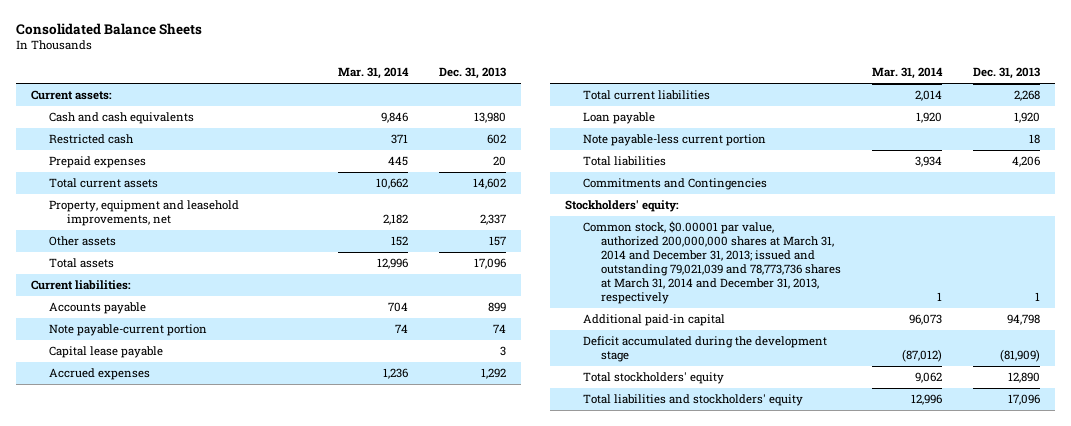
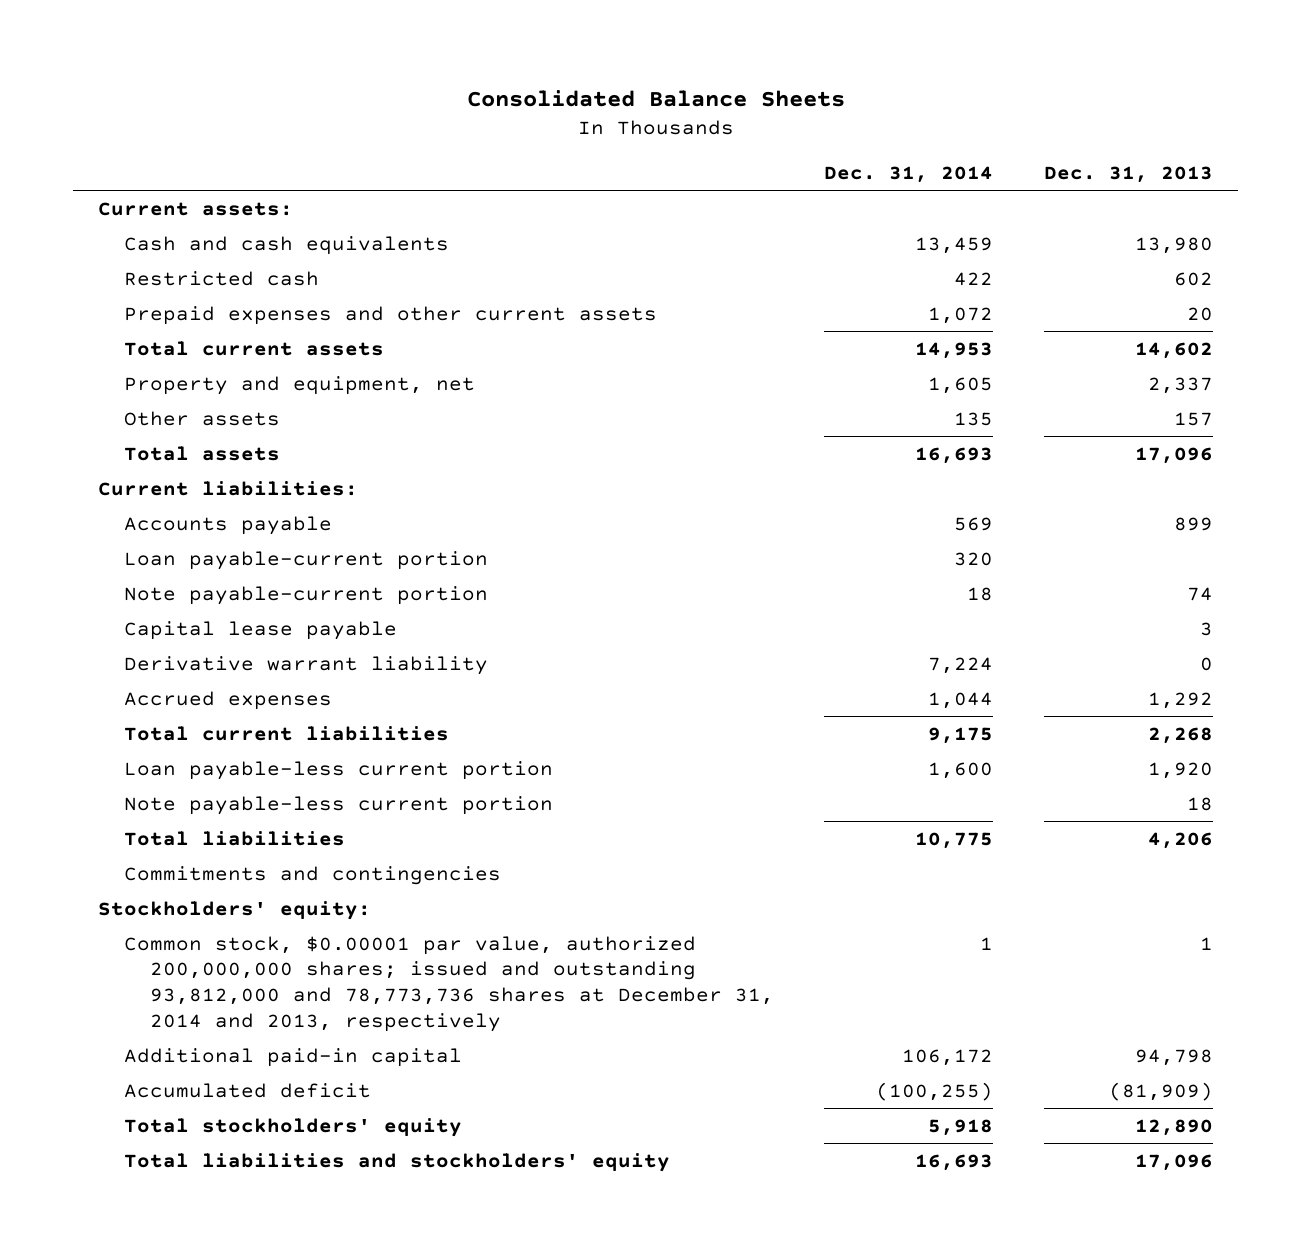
- | Mar. 31, 2014 | Dec. 31, 2013
+ | Dec. 31, 2014 | Dec. 31, 2013
- Prepaid expenses | 445 | 20
+ Prepaid expenses and other current assets | 1,072 | 20
- Property, equipment and leasehold improvements, net | 2,182 | 2,337
+ Property and equipment, net | 1,605 | 2,337
+ Loan payable-current portion | 320 |
+ Derivative warrant liability | 7,224 | 0
- Loan payable | 1,920 | 1,920
+ Loan payable-less current portion | 1,600 | 1,920
- Commitments and Contingencies
+ Commitments and contingencies
- Common stock, $0.00001 par value, authorized 200,000,000 shares at March 31, 2014 and December 31, 2013; issued and outstanding 79,021,039 and 78,773,736 shares at March 31, 2014 and December 31, 2013, respectively | 1 | 1
+ Common stock, $0.00001 par value, authorized 200,000,000 shares; issued and outstanding 93,812,000 and 78,773,736 shares at December 31, 2014 and 2013, respectively | 1 | 1
- Deficit accumulated during the development stage | (87,012) | (81,909)
+ Accumulated deficit | (100,255) | (81,909)

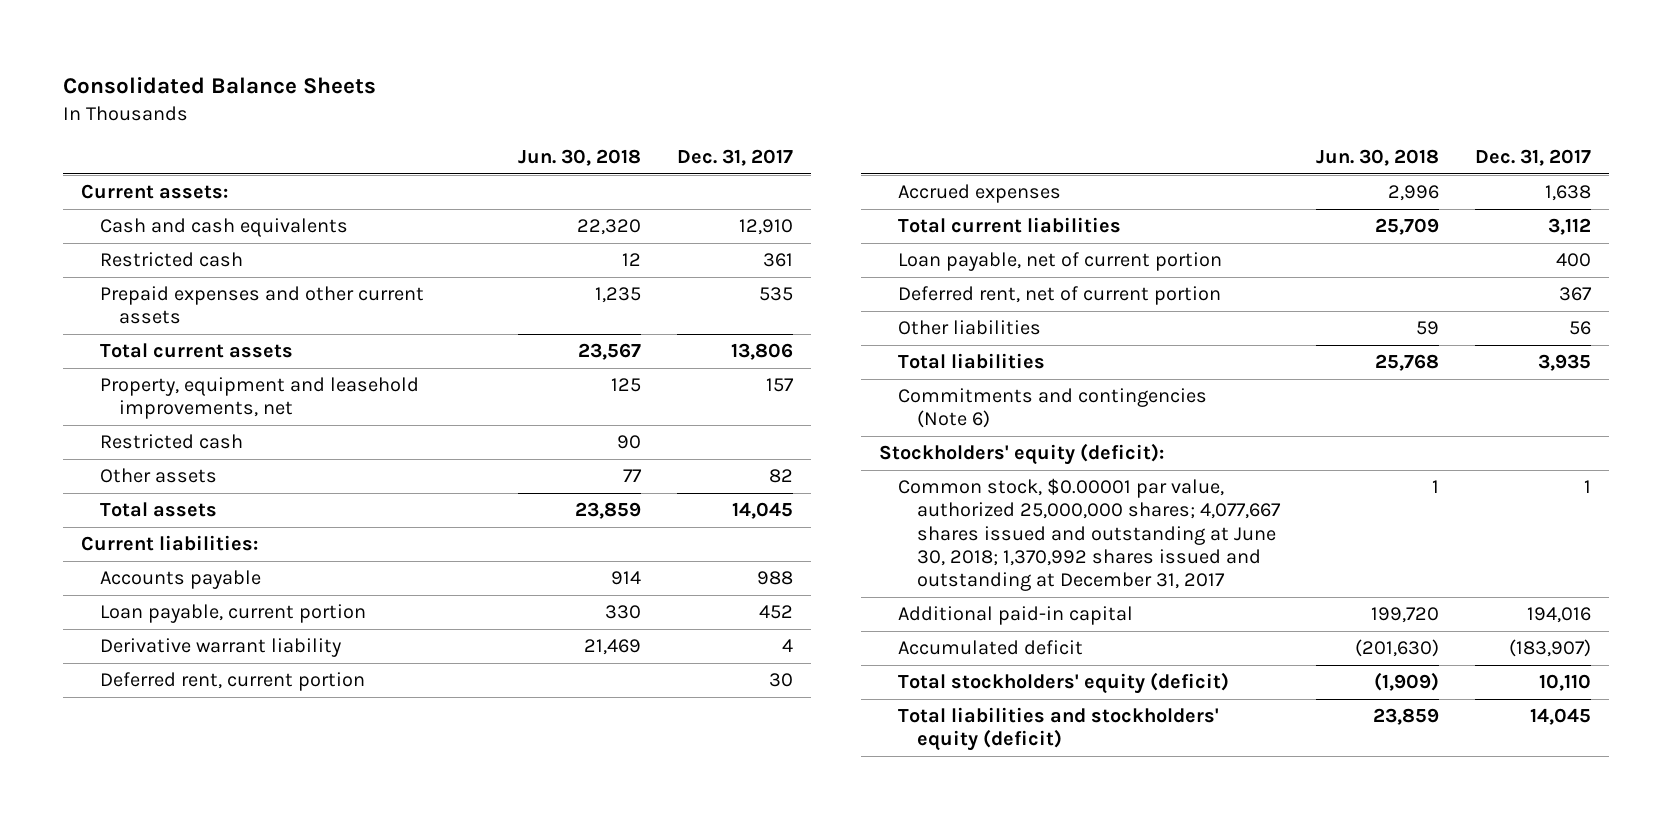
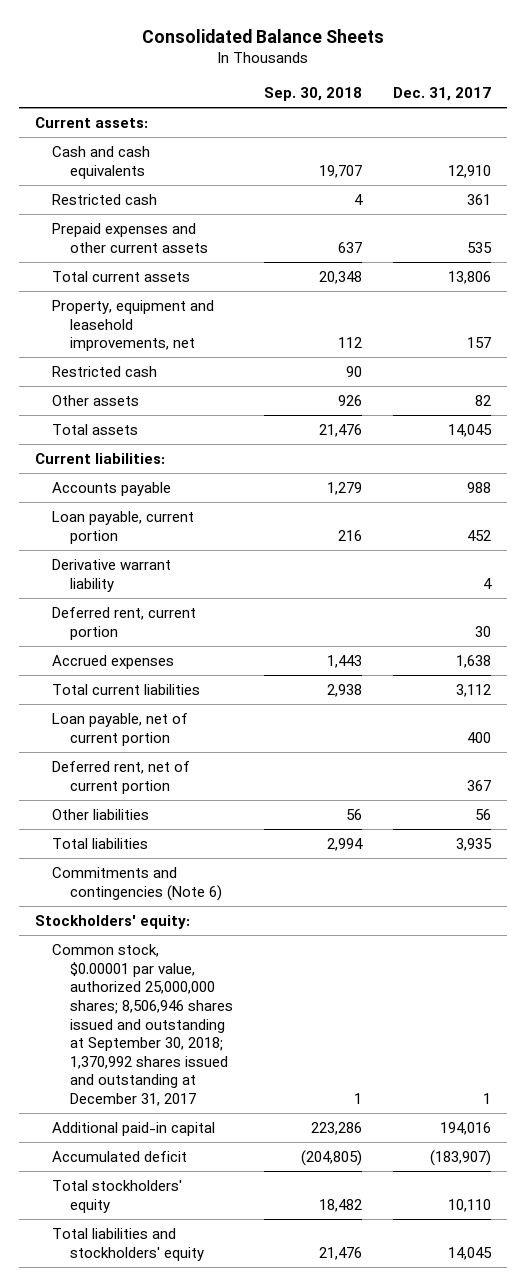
- | Jun. 30, 2018 | Dec. 31, 2017
+ | Sep. 30, 2018 | Dec. 31, 2017
- Stockholders' equity (deficit):
- Common stock, $0.00001 par value, authorized 25,000,000 shares; 4,077,667 shares issued and outstanding at June 30, 2018; 1,370,992 shares issued and outstanding at December 31, 2017 | 1 | 1
+ Stockholders' equity:
+ Common stock, $0.00001 par value, authorized 25,000,000 shares; 8,506,946 shares issued and outstanding at September 30, 2018; 1,370,992 shares issued and outstanding at December 31, 2017 | 1 | 1
- Total stockholders' equity (deficit) | (1,909) | 10,110
- Total liabilities and stockholders' equity (deficit) | 23,859 | 14,045
+ Total stockholders' equity | 18,482 | 10,110
+ Total liabilities and stockholders' equity | 21,476 | 14,045

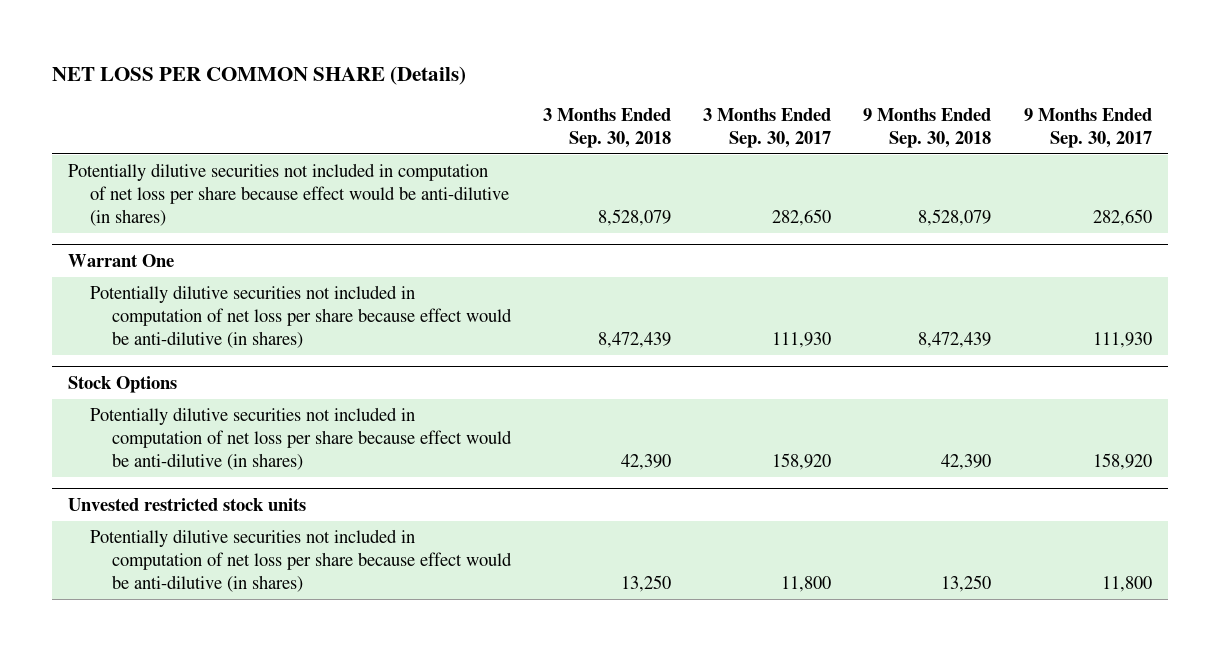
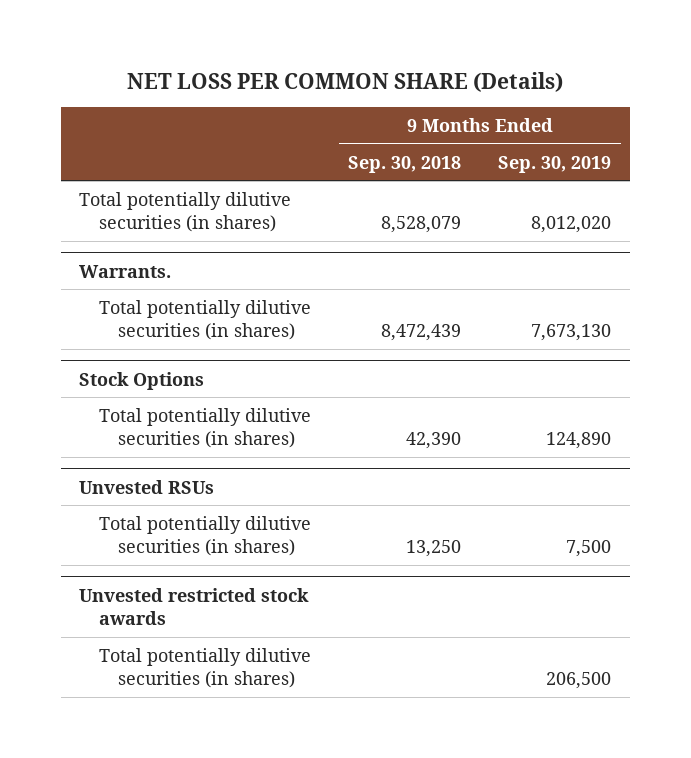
- | 3 Months Ended Sep. 30, 2018 | 3 Months Ended Sep. 30, 2017 | 9 Months Ended Sep. 30, 2018 | 9 Months Ended Sep. 30, 2017
+ | 9 Months Ended Sep. 30, 2018 | 9 Months Ended Sep. 30, 2019
- Potentially dilutive securities not included in computation of net loss per share because effect would be anti-dilutive (in shares) | 8,528,079 | 282,650 | 8,528,079 | 282,650
- Warrant One
- Potentially dilutive securities not included in computation of net loss per share because effect would be anti-dilutive (in shares) | 8,472,439 | 111,930 | 8,472,439 | 111,930
+ Total potentially dilutive securities (in shares) | 8,528,079 | 8,012,020
+ Warrants.
+ Total potentially dilutive securities (in shares) | 8,472,439 | 7,673,130
@ Stock Options
- Potentially dilutive securities not included in computation of net loss per share because effect would be anti-dilutive (in shares) | 42,390 | 158,920 | 42,390 | 158,920
- Unvested restricted stock units
- Potentially dilutive securities not included in computation of net loss per share because effect would be anti-dilutive (in shares) | 13,250 | 11,800 | 13,250 | 11,800
@ Stock Options
+ Total potentially dilutive securities (in shares) | 42,390 | 124,890
+ Unvested RSUs
+ Total potentially dilutive securities (in shares) | 13,250 | 7,500
+ Unvested restricted stock awards
+ Total potentially dilutive securities (in shares) | | 206,500

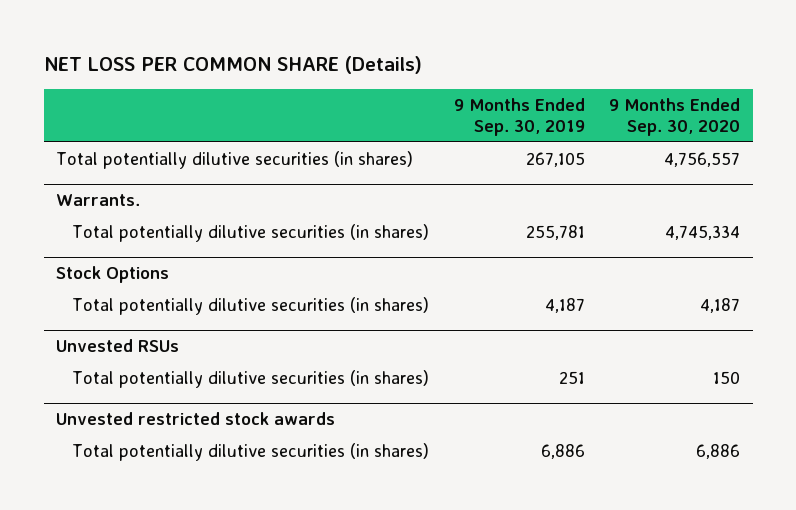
- | 9 Months Ended Sep. 30, 2018 | 9 Months Ended Sep. 30, 2019
+ | 9 Months Ended Sep. 30, 2019 | 9 Months Ended Sep. 30, 2020
- Total potentially dilutive securities (in shares) | 8,528,079 | 8,012,020
+ Total potentially dilutive securities (in shares) | 267,105 | 4,756,557
@ Warrants.
- Total potentially dilutive securities (in shares) | 8,472,439 | 7,673,130
+ Total potentially dilutive securities (in shares) | 255,781 | 4,745,334
@ Stock Options
- Total potentially dilutive securities (in shares) | 42,390 | 124,890
+ Total potentially dilutive securities (in shares) | 4,187 | 4,187
@ Unvested RSUs
- Total potentially dilutive securities (in shares) | 13,250 | 7,500
+ Total potentially dilutive securities (in shares) | 251 | 150
@ Unvested restricted stock awards
- Total potentially dilutive securities (in shares) | | 206,500
+ Total potentially dilutive securities (in shares) | 6,886 | 6,886

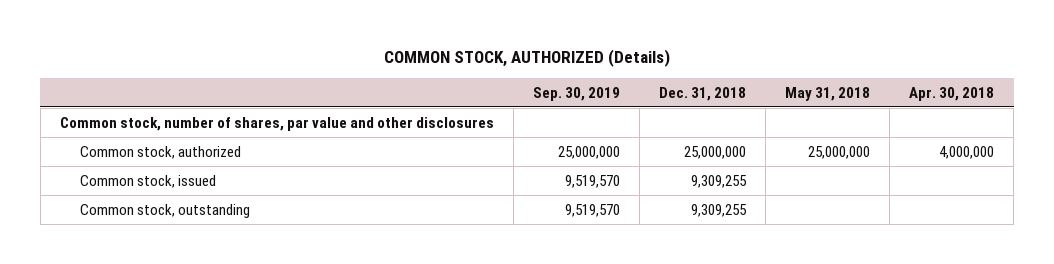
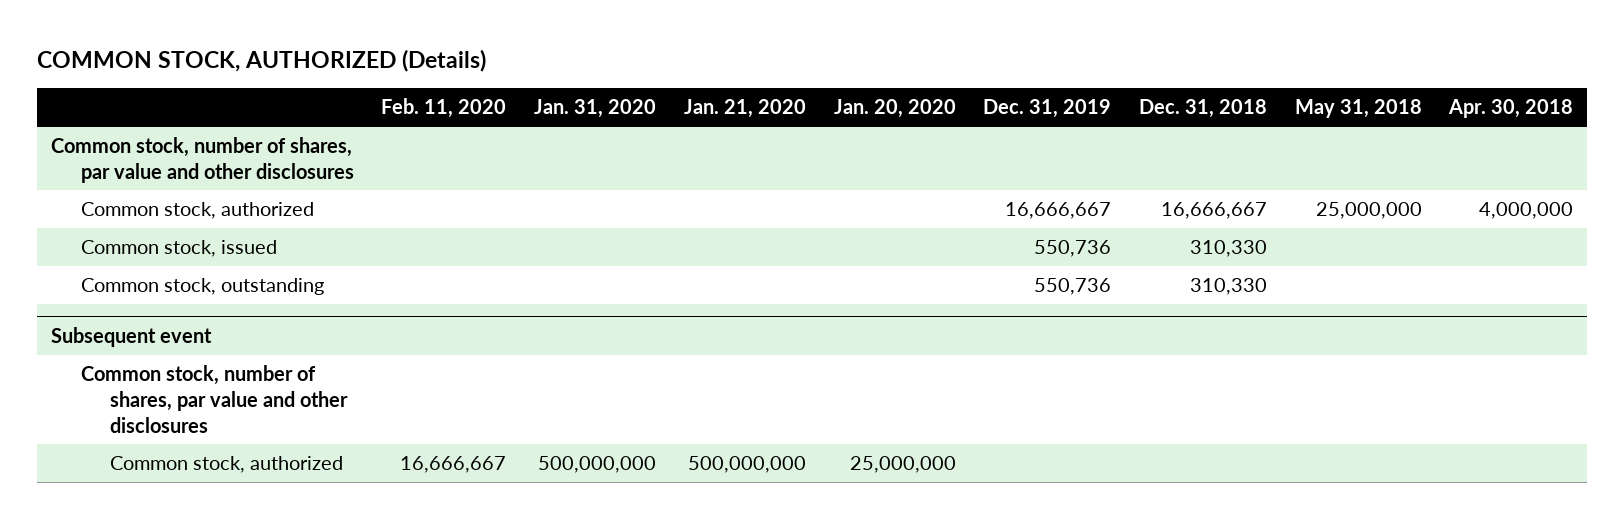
- | Sep. 30, 2019 | Dec. 31, 2018 | May 31, 2018 | Apr. 30, 2018
+ | Feb. 11, 2020 | Jan. 31, 2020 | Jan. 21, 2020 | Jan. 20, 2020 | Dec. 31, 2019 | Dec. 31, 2018 | May 31, 2018 | Apr. 30, 2018
- Common stock, authorized | 25,000,000 | 25,000,000 | 25,000,000 | 4,000,000
- Common stock, issued | 9,519,570 | 9,309,255 | |
- Common stock, outstanding | 9,519,570 | 9,309,255 | |
+ Common stock, authorized | | | | | 16,666,667 | 16,666,667 | 25,000,000 | 4,000,000
+ Common stock, issued | | | | | 550,736 | 310,330 | |
+ Common stock, outstanding | | | | | 550,736 | 310,330 | |
+ Subsequent event
+ Common stock, number of shares, par value and other disclosures
+ Common stock, authorized | 16,666,667 | 500,000,000 | 500,000,000 | 25,000,000 | | | |

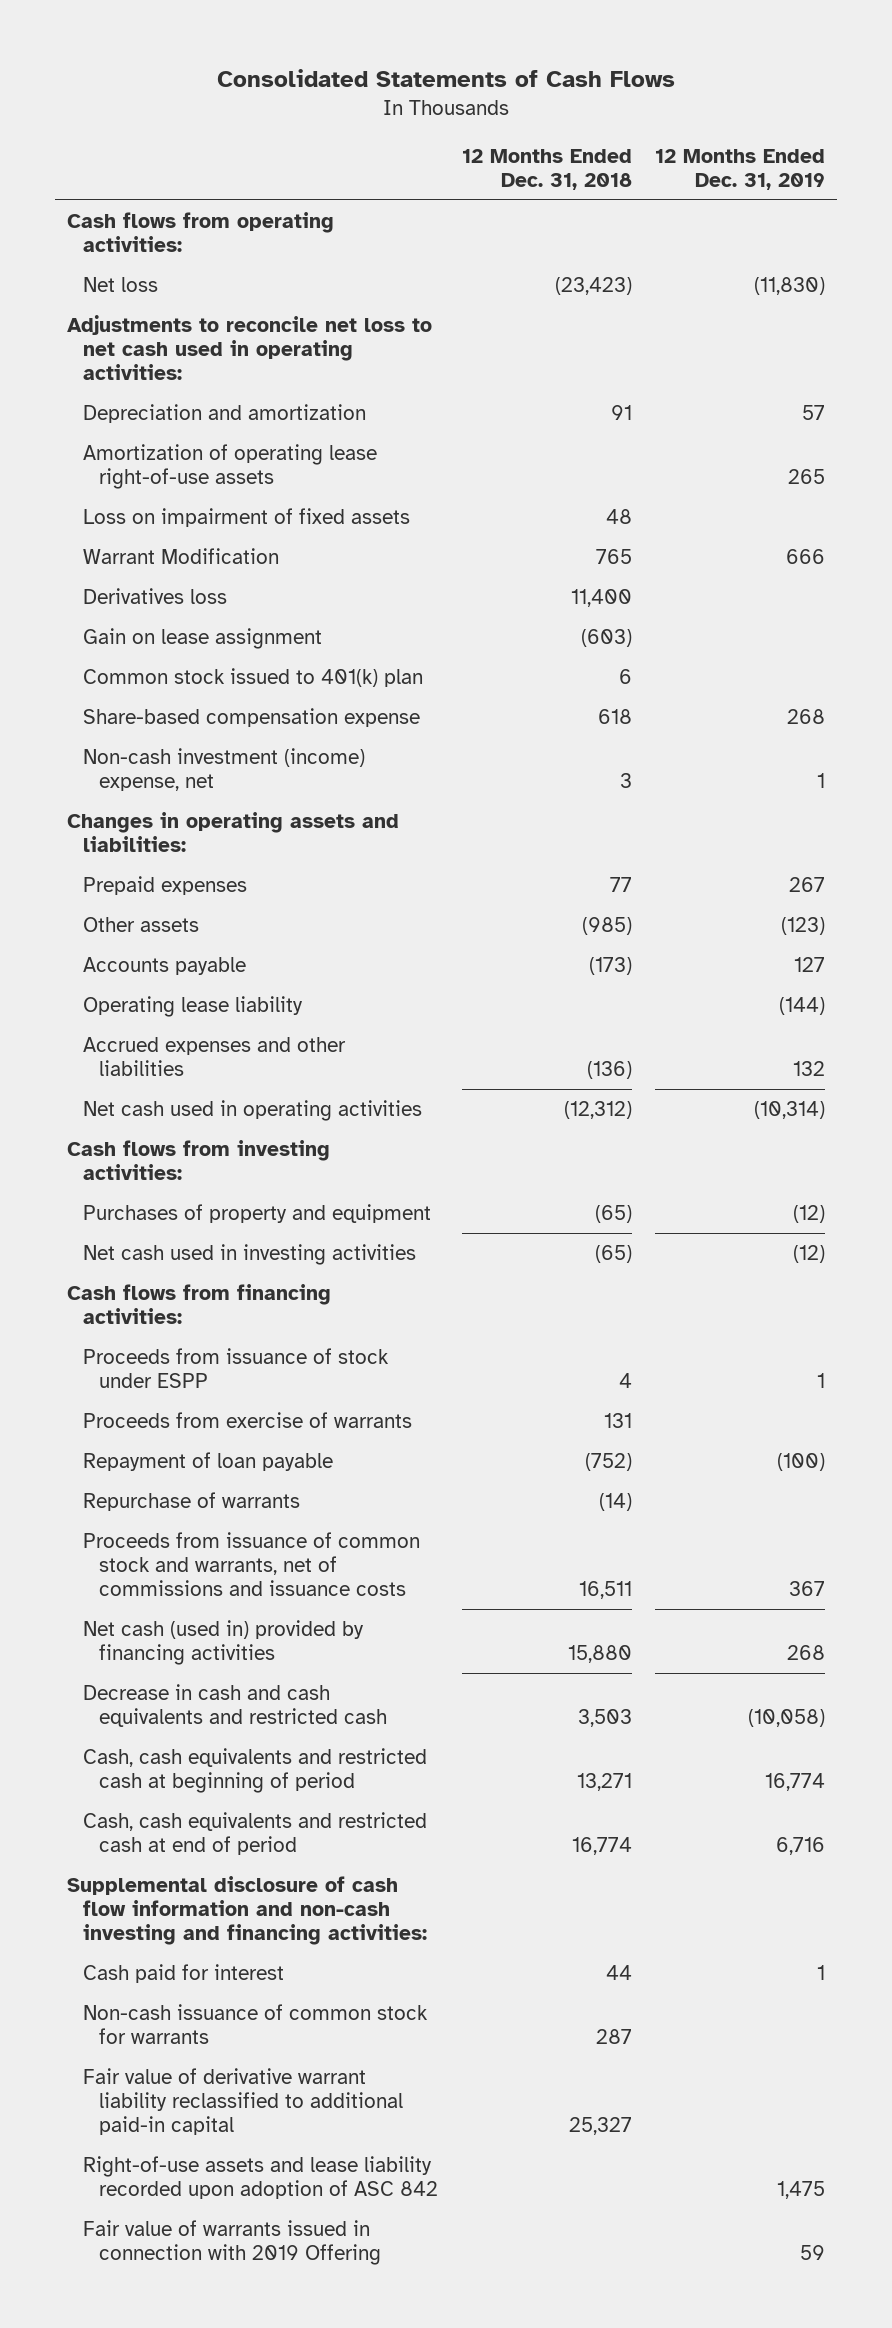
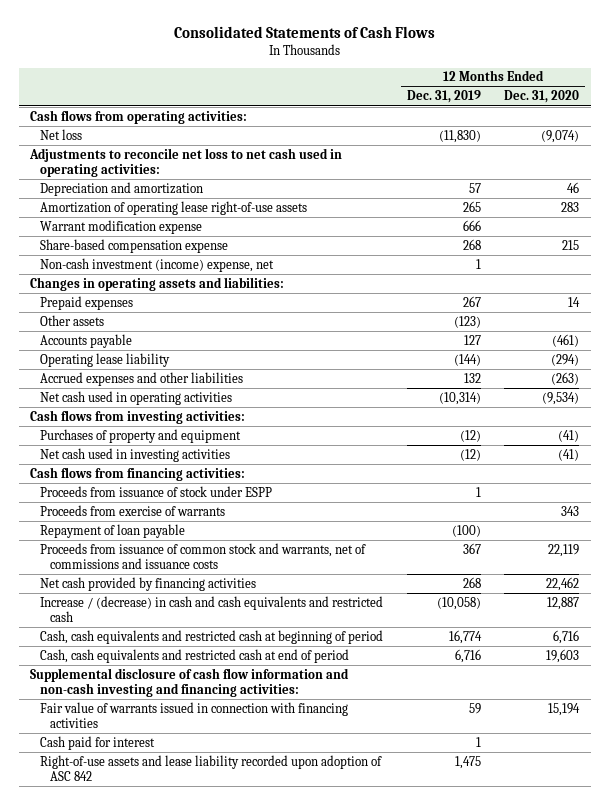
- | 12 Months Ended Dec. 31, 2018 | 12 Months Ended Dec. 31, 2019
+ | 12 Months Ended Dec. 31, 2019 | 12 Months Ended Dec. 31, 2020
- Loss on impairment of fixed assets | 48 |
- Warrant Modification | 765 | 666
- Derivatives loss | 11,400 |
- Gain on lease assignment | (603) |
- Common stock issued to 401(k) plan | 6 |
+ Warrant modification expense | 666 |
- Repurchase of warrants | (14) |
- Net cash (used in) provided by financing activities | 15,880 | 268
- Decrease in cash and cash equivalents and restricted cash | 3,503 | (10,058)
+ Net cash provided by financing activities | 268 | 22,462
+ Increase / (decrease) in cash and cash equivalents and restricted cash | (10,058) | 12,887
+ Fair value of warrants issued in connection with financing activities | 59 | 15,194
- Non-cash issuance of common stock for warrants | 287 |
- Fair value of derivative warrant liability reclassified to additional paid-in capital | 25,327 |
- Fair value of warrants issued in connection with 2019 Offering | | 59

